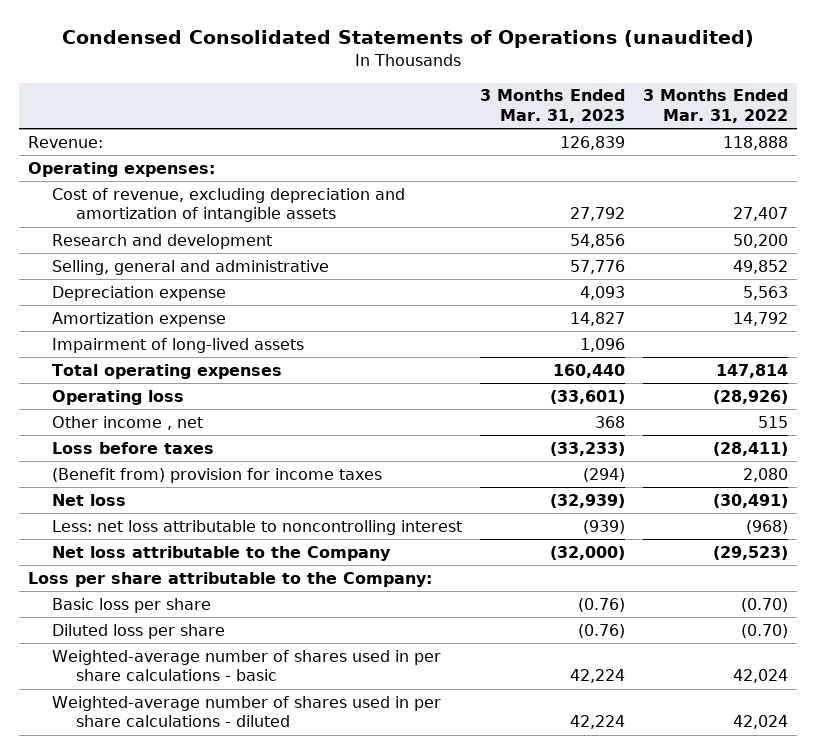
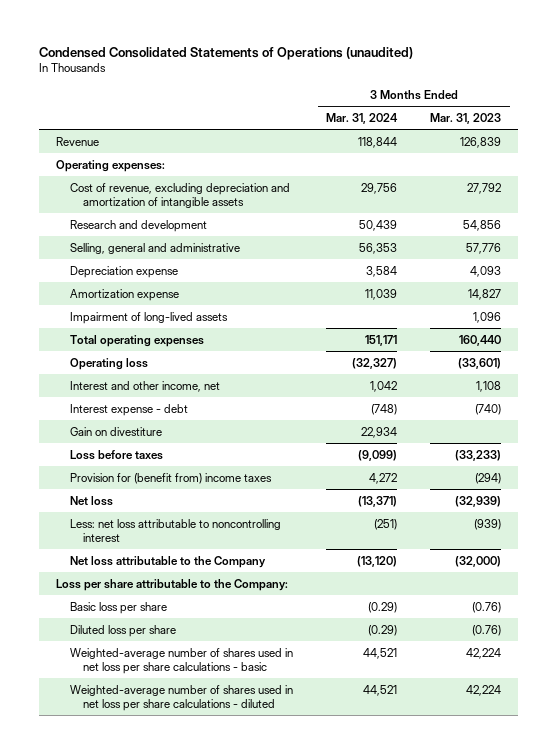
- | 3 Months Ended Mar. 31, 2023 | 3 Months Ended Mar. 31, 2022
+ | 3 Months Ended Mar. 31, 2024 | 3 Months Ended Mar. 31, 2023
- Revenue: | 126,839 | 118,888
+ Revenue | 118,844 | 126,839
- Other income , net | 368 | 515
+ Interest and other income, net | 1,042 | 1,108
+ Interest expense - debt | (748) | (740)
+ Gain on divestiture | 22,934 |
- (Benefit from) provision for income taxes | (294) | 2,080
+ Provision for (benefit from) income taxes | 4,272 | (294)
- Weighted-average number of shares used in per share calculations - basic | 42,224 | 42,024
- Weighted-average number of shares used in per share calculations - diluted | 42,224 | 42,024
+ Weighted-average number of shares used in net loss per share calculations - basic | 44,521 | 42,224
+ Weighted-average number of shares used in net loss per share calculations - diluted | 44,521 | 42,224

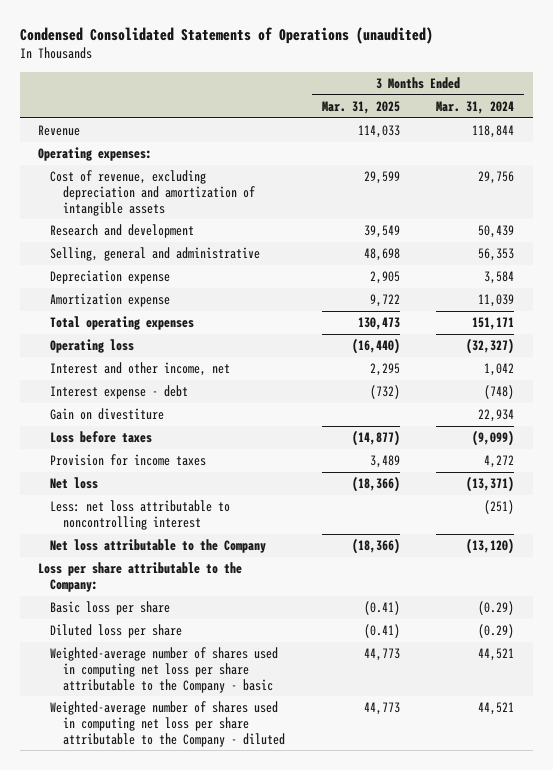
- | 3 Months Ended Mar. 31, 2024 | 3 Months Ended Mar. 31, 2023
+ | 3 Months Ended Mar. 31, 2025 | 3 Months Ended Mar. 31, 2024
- Impairment of long-lived assets | | 1,096
- Provision for (benefit from) income taxes | 4,272 | (294)
+ Provision for income taxes | 3,489 | 4,272
- Weighted-average number of shares used in net loss per share calculations - basic | 44,521 | 42,224
- Weighted-average number of shares used in net loss per share calculations - diluted | 44,521 | 42,224
+ Weighted-average number of shares used in computing net loss per share attributable to the Company - basic | 44,773 | 44,521
+ Weighted-average number of shares used in computing net loss per share attributable to the Company - diluted | 44,773 | 44,521

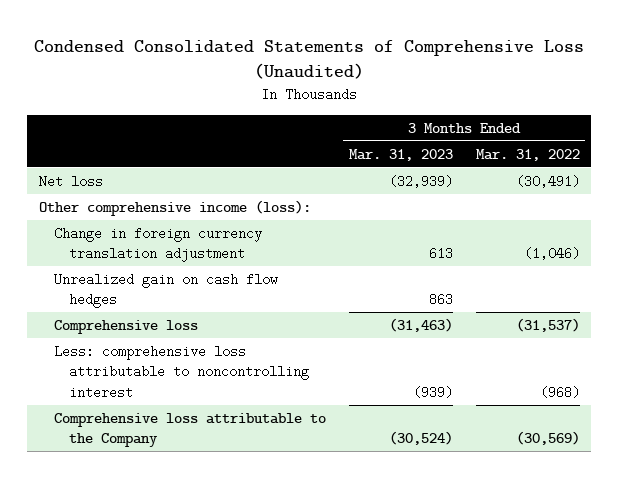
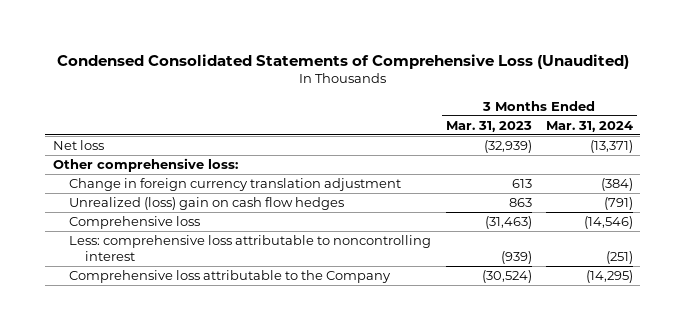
- | 3 Months Ended Mar. 31, 2023 | 3 Months Ended Mar. 31, 2022
+ | 3 Months Ended Mar. 31, 2023 | 3 Months Ended Mar. 31, 2024
- Other comprehensive income (loss):
+ Other comprehensive loss:
- Unrealized gain on cash flow hedges | 863 |
+ Unrealized (loss) gain on cash flow hedges | 863 | (791)

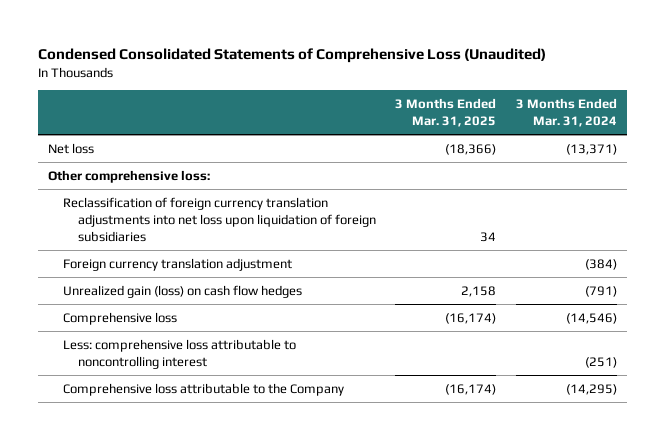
- | 3 Months Ended Mar. 31, 2023 | 3 Months Ended Mar. 31, 2024
+ | 3 Months Ended Mar. 31, 2025 | 3 Months Ended Mar. 31, 2024
- Change in foreign currency translation adjustment | 613 | (384)
- Unrealized (loss) gain on cash flow hedges | 863 | (791)
+ Reclassification of foreign currency translation adjustments into net loss upon liquidation of foreign subsidiaries | 34 |
+ Foreign currency translation adjustment | | (384)
+ Unrealized gain (loss) on cash flow hedges | 2,158 | (791)

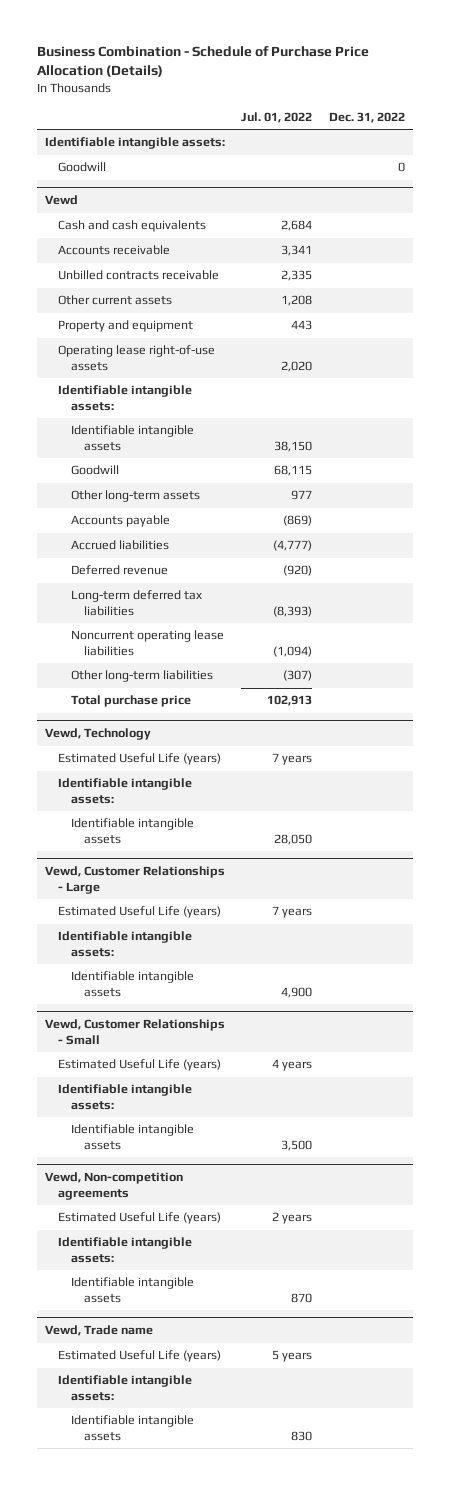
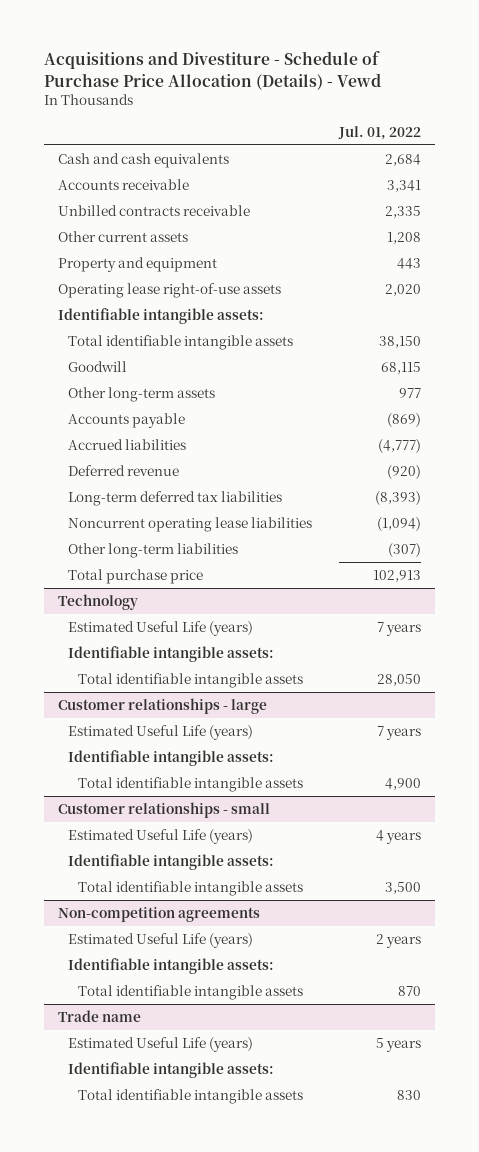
- Business Combination - Schedule of Purchase Price Allocation (Details)
+ Acquisitions and Divestiture - Schedule of Purchase Price Allocation (Details) - Vewd
- | Jul. 01, 2022 | Dec. 31, 2022
+ | Jul. 01, 2022
- Identifiable intangible assets:
- Goodwill | | 0
- Vewd
- Identifiable intangible assets | 38,150 |
+ Total identifiable intangible assets | 38,150
- Vewd, Technology
+ Technology
- Identifiable intangible assets | 28,050 |
- Vewd, Customer Relationships - Large
+ Total identifiable intangible assets | 28,050
+ Customer relationships - large
- Identifiable intangible assets | 4,900 |
- Vewd, Customer Relationships - Small
+ Total identifiable intangible assets | 4,900
+ Customer relationships - small
- Identifiable intangible assets | 3,500 |
- Vewd, Non-competition agreements
+ Total identifiable intangible assets | 3,500
+ Non-competition agreements
- Identifiable intangible assets | 870 |
- Vewd, Trade name
+ Total identifiable intangible assets | 870
+ Trade name
- Identifiable intangible assets | 830 |
+ Total identifiable intangible assets | 830

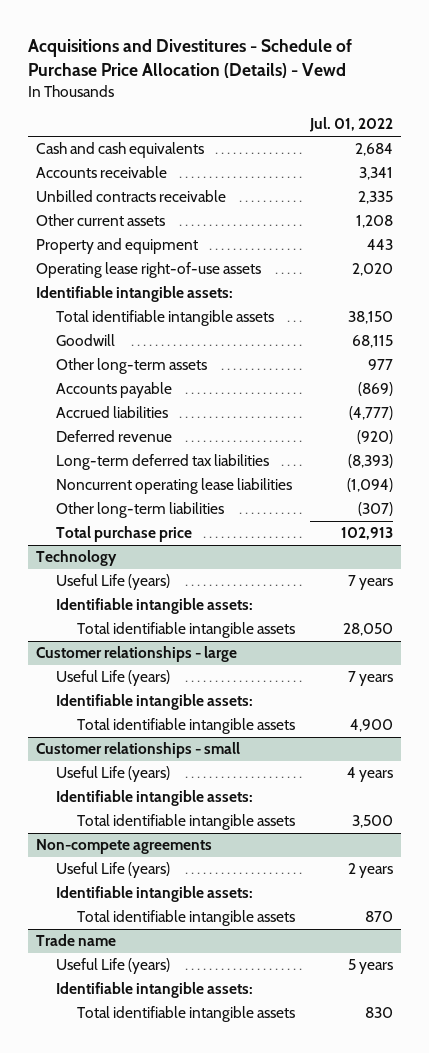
- Acquisitions and Divestiture - Schedule of Purchase Price Allocation (Details) - Vewd
+ Acquisitions and Divestitures - Schedule of Purchase Price Allocation (Details) - Vewd
@ Technology
- Estimated Useful Life (years) | 7 years
+ Useful Life (years) | 7 years
@ Customer relationships - large
- Estimated Useful Life (years) | 7 years
+ Useful Life (years) | 7 years
@ Customer relationships - small
- Estimated Useful Life (years) | 4 years
+ Useful Life (years) | 4 years
- Non-competition agreements
- Estimated Useful Life (years) | 2 years
+ Non-compete agreements
+ Useful Life (years) | 2 years
@ Trade name
- Estimated Useful Life (years) | 5 years
+ Useful Life (years) | 5 years

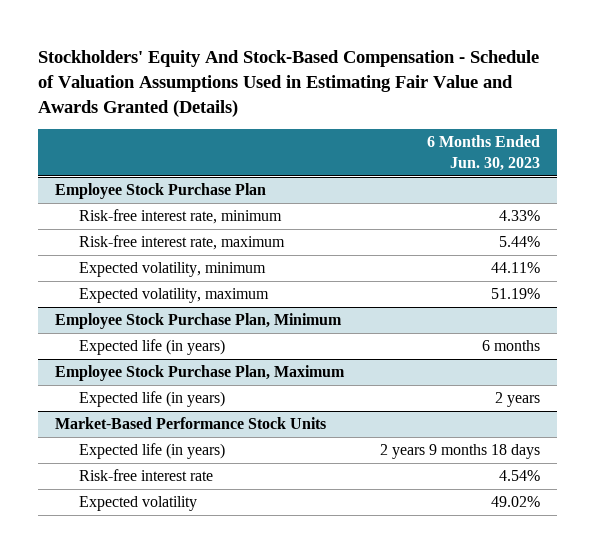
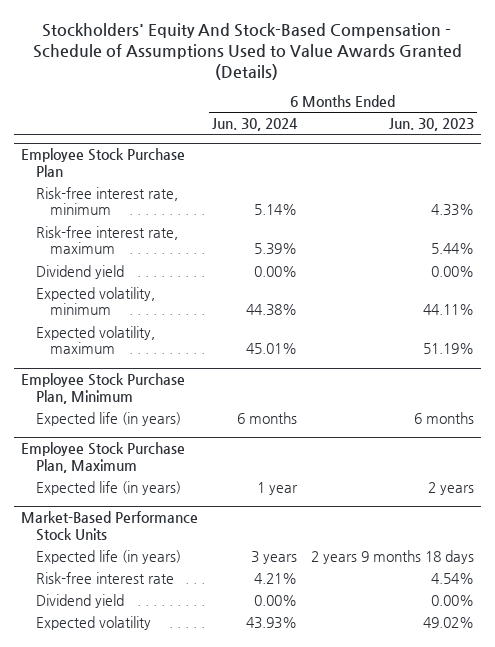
- Stockholders' Equity And Stock-Based Compensation - Schedule of Valuation Assumptions Used in Estimating Fair Value and Awards Granted (Details)
+ Stockholders' Equity And Stock-Based Compensation - Schedule of Assumptions Used to Value Awards Granted (Details)
- | 6 Months Ended Jun. 30, 2023
+ | 6 Months Ended Jun. 30, 2024 | 6 Months Ended Jun. 30, 2023
@ Employee Stock Purchase Plan
+ Dividend yield | 0.00% | 0.00%
@ Market-Based Performance Stock Units
+ Dividend yield | 0.00% | 0.00%

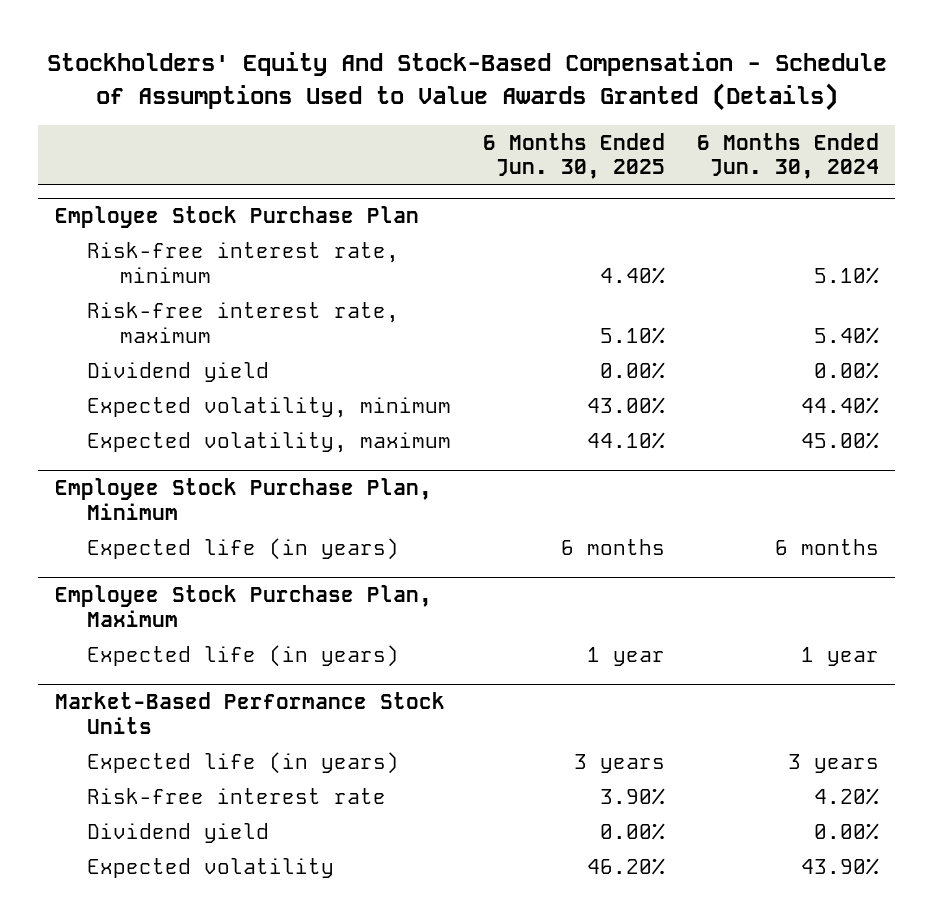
- | 6 Months Ended Jun. 30, 2024 | 6 Months Ended Jun. 30, 2023
+ | 6 Months Ended Jun. 30, 2025 | 6 Months Ended Jun. 30, 2024
@ Employee Stock Purchase Plan
- Risk-free interest rate, minimum | 5.14% | 4.33%
- Risk-free interest rate, maximum | 5.39% | 5.44%
+ Risk-free interest rate, minimum | 4.40% | 5.10%
+ Risk-free interest rate, maximum | 5.10% | 5.40%
- Expected volatility, minimum | 44.38% | 44.11%
- Expected volatility, maximum | 45.01% | 51.19%
+ Expected volatility, minimum | 43.00% | 44.40%
+ Expected volatility, maximum | 44.10% | 45.00%
@ Market-Based Performance Stock Units
- Risk-free interest rate | 4.21% | 4.54%
+ Risk-free interest rate | 3.90% | 4.20%
- Expected volatility | 43.93% | 49.02%
+ Expected volatility | 46.20% | 43.90%

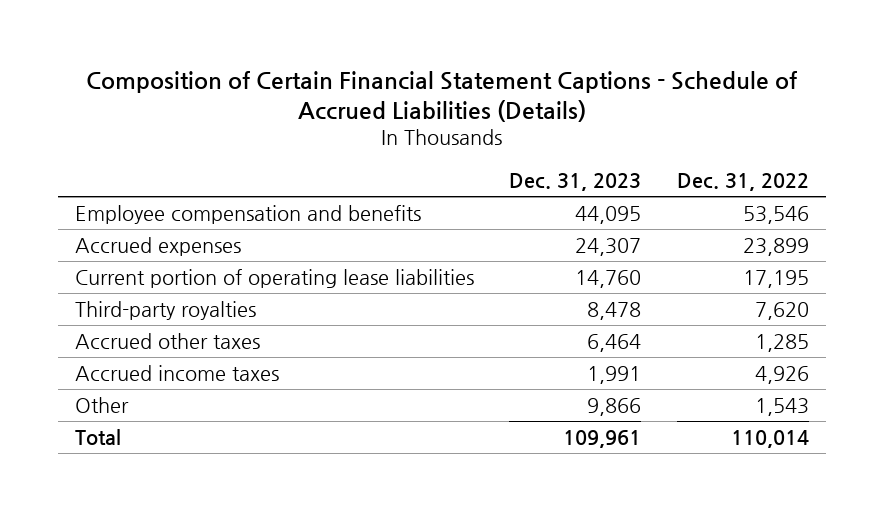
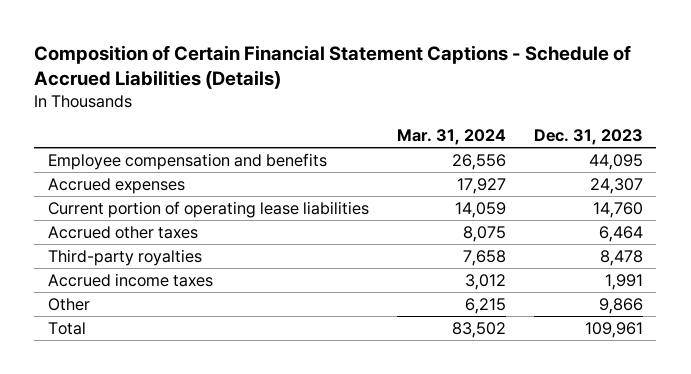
- | Dec. 31, 2023 | Dec. 31, 2022
+ | Mar. 31, 2024 | Dec. 31, 2023
moved down: Third-party royalties | 7,658 | 8,478

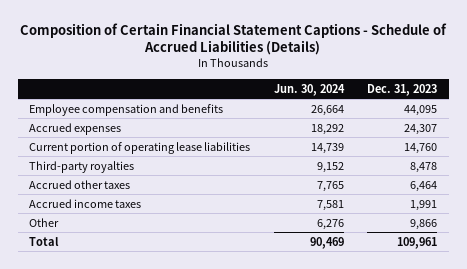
- | Mar. 31, 2024 | Dec. 31, 2023
+ | Jun. 30, 2024 | Dec. 31, 2023
moved down: Accrued other taxes | 7,765 | 6,464

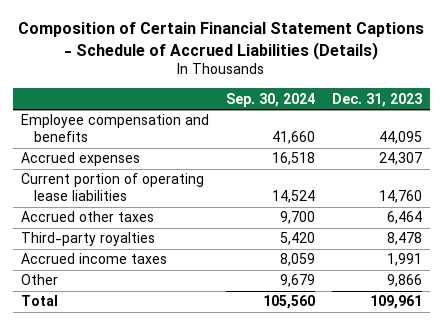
- | Jun. 30, 2024 | Dec. 31, 2023
+ | Sep. 30, 2024 | Dec. 31, 2023
moved down: Third-party royalties | 5,420 | 8,478

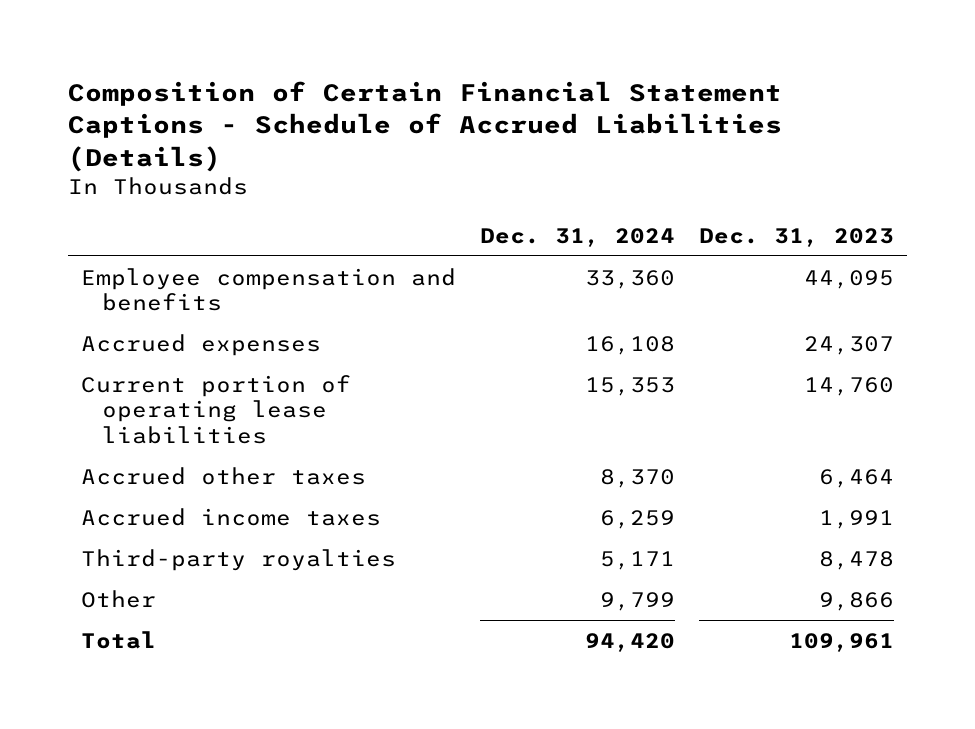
- | Sep. 30, 2024 | Dec. 31, 2023
+ | Dec. 31, 2024 | Dec. 31, 2023
moved down: Third-party royalties | 5,171 | 8,478

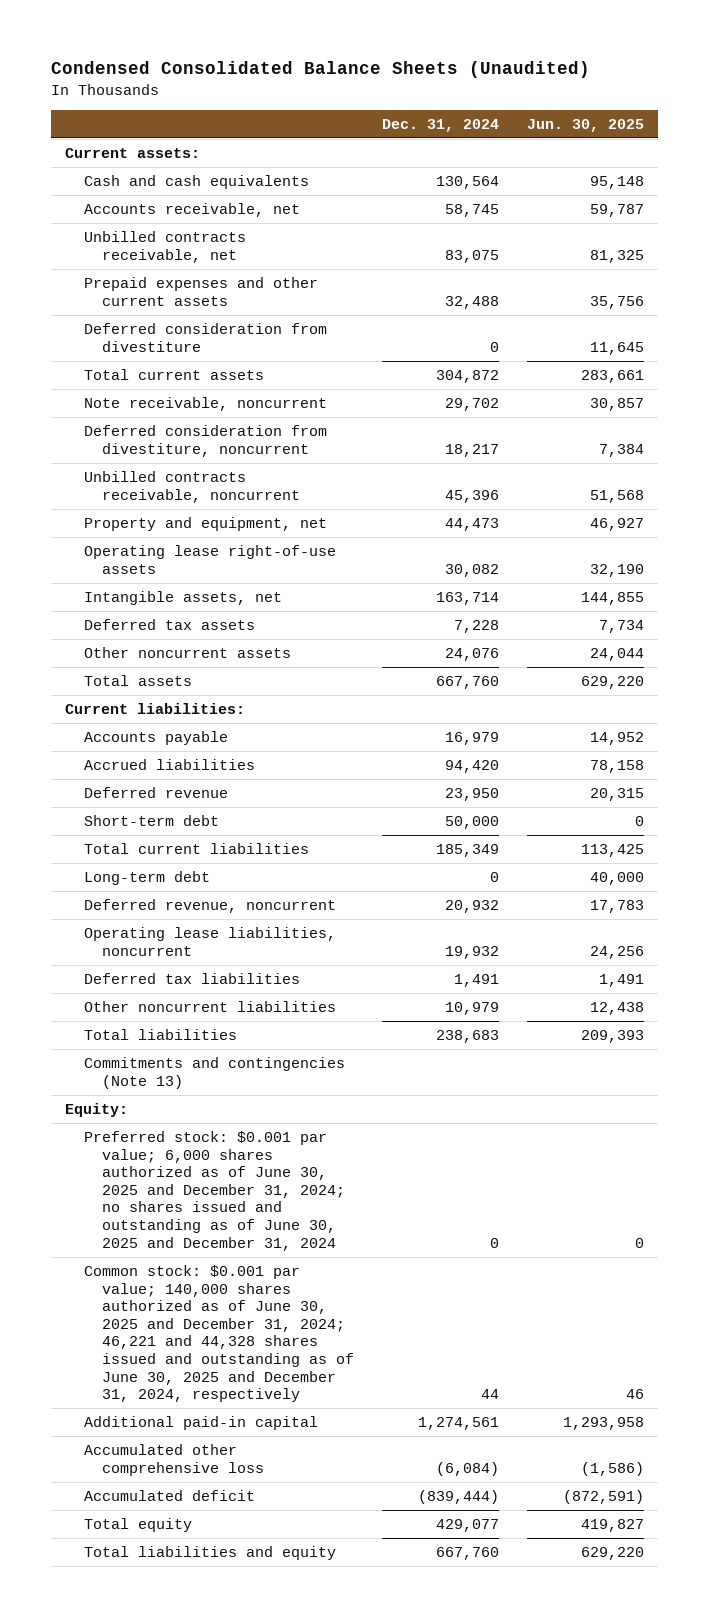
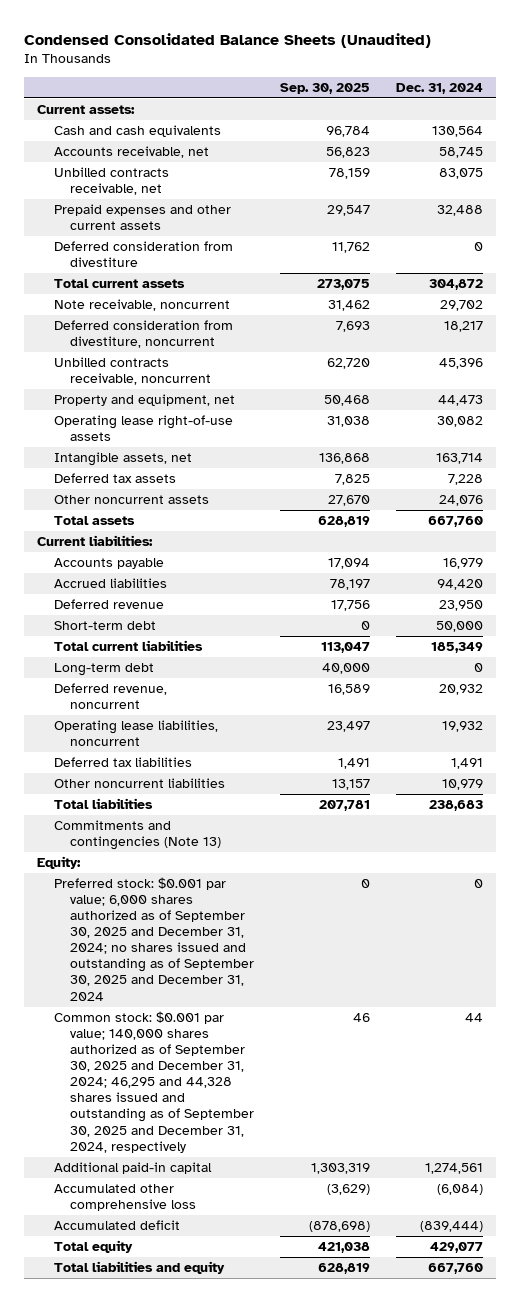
- | Dec. 31, 2024 | Jun. 30, 2025
+ | Sep. 30, 2025 | Dec. 31, 2024
- Preferred stock: $0.001 par value; 6,000 shares authorized as of June 30, 2025 and December 31, 2024; no shares issued and outstanding as of June 30, 2025 and December 31, 2024 | 0 | 0
- Common stock: $0.001 par value; 140,000 shares authorized as of June 30, 2025 and December 31, 2024; 46,221 and 44,328 shares issued and outstanding as of June 30, 2025 and December 31, 2024, respectively | 44 | 46
+ Preferred stock: $0.001 par value; 6,000 shares authorized as of September 30, 2025 and December 31, 2024; no shares issued and outstanding as of September 30, 2025 and December 31, 2024 | 0 | 0
+ Common stock: $0.001 par value; 140,000 shares authorized as of September 30, 2025 and December 31, 2024; 46,295 and 44,328 shares issued and outstanding as of September 30, 2025 and December 31, 2024, respectively | 46 | 44

